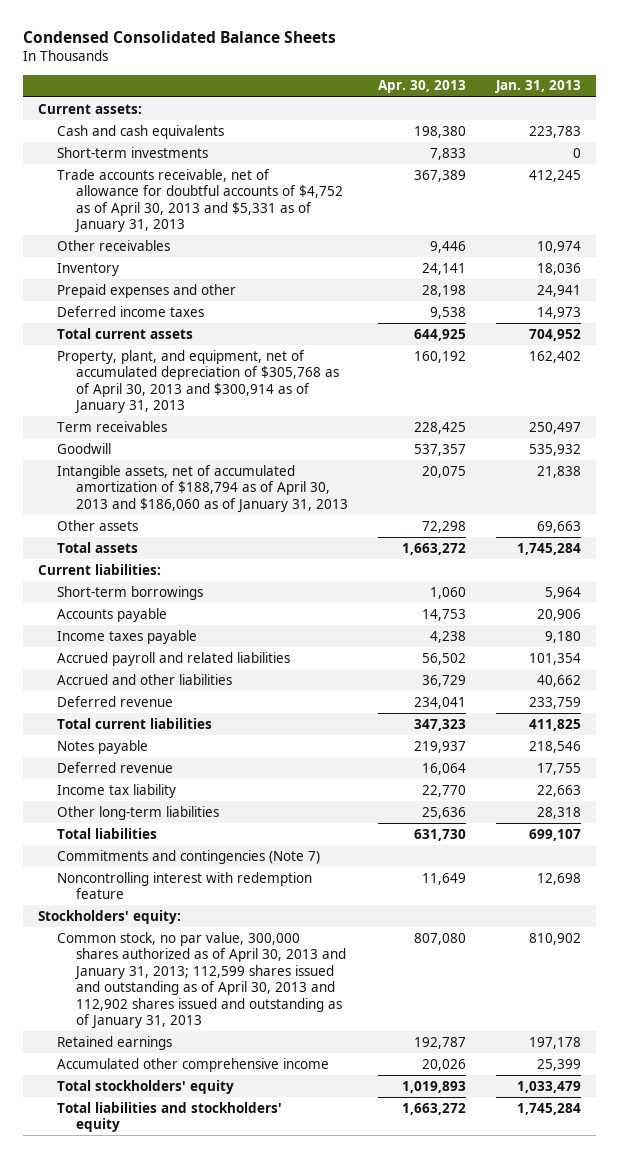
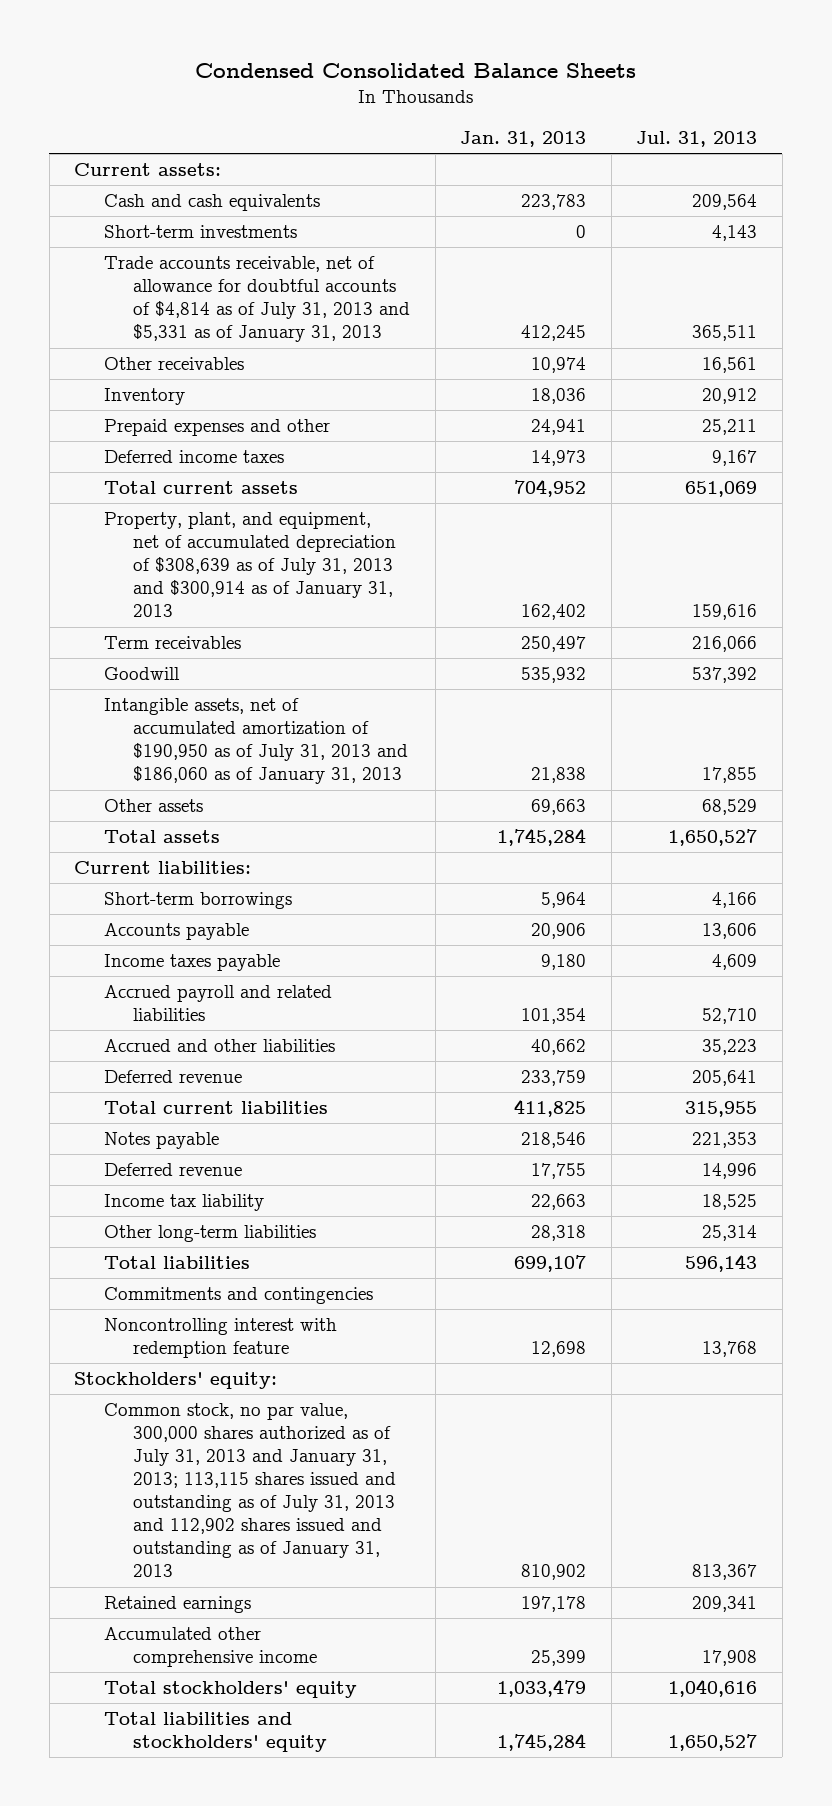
- | Apr. 30, 2013 | Jan. 31, 2013
+ | Jan. 31, 2013 | Jul. 31, 2013
- Trade accounts receivable, net of allowance for doubtful accounts of $4,752 as of April 30, 2013 and $5,331 as of January 31, 2013 | 367,389 | 412,245
+ Trade accounts receivable, net of allowance for doubtful accounts of $4,814 as of July 31, 2013 and $5,331 as of January 31, 2013 | 412,245 | 365,511
- Property, plant, and equipment, net of accumulated depreciation of $305,768 as of April 30, 2013 and $300,914 as of January 31, 2013 | 160,192 | 162,402
+ Property, plant, and equipment, net of accumulated depreciation of $308,639 as of July 31, 2013 and $300,914 as of January 31, 2013 | 162,402 | 159,616
- Intangible assets, net of accumulated amortization of $188,794 as of April 30, 2013 and $186,060 as of January 31, 2013 | 20,075 | 21,838
+ Intangible assets, net of accumulated amortization of $190,950 as of July 31, 2013 and $186,060 as of January 31, 2013 | 21,838 | 17,855
- Commitments and contingencies (Note 7)
+ Commitments and contingencies
- Common stock, no par value, 300,000 shares authorized as of April 30, 2013 and January 31, 2013; 112,599 shares issued and outstanding as of April 30, 2013 and 112,902 shares issued and outstanding as of January 31, 2013 | 807,080 | 810,902
+ Common stock, no par value, 300,000 shares authorized as of July 31, 2013 and January 31, 2013; 113,115 shares issued and outstanding as of July 31, 2013 and 112,902 shares issued and outstanding as of January 31, 2013 | 810,902 | 813,367

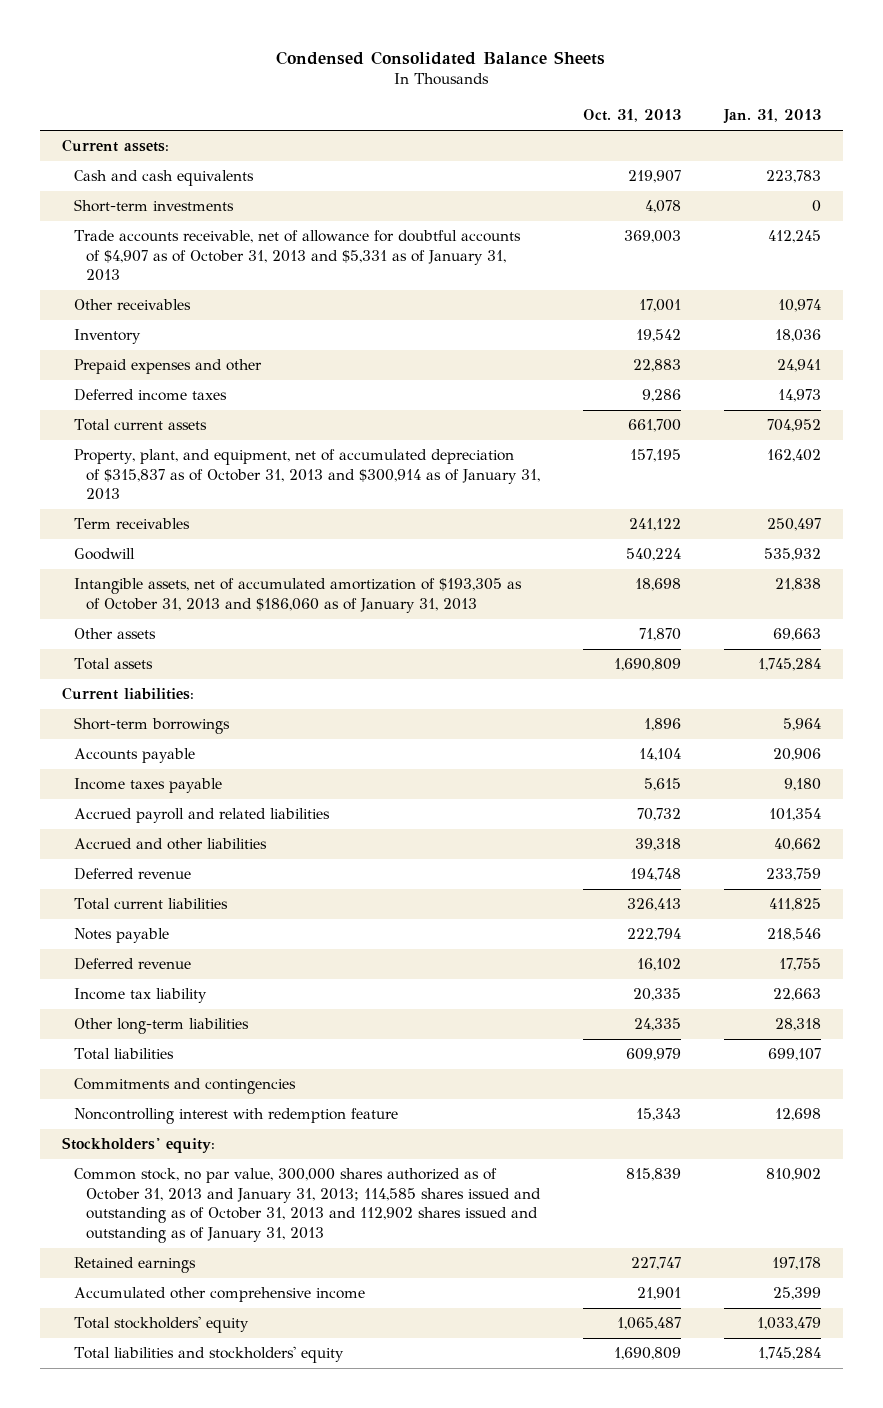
- | Jan. 31, 2013 | Jul. 31, 2013
+ | Oct. 31, 2013 | Jan. 31, 2013
- Trade accounts receivable, net of allowance for doubtful accounts of $4,814 as of July 31, 2013 and $5,331 as of January 31, 2013 | 412,245 | 365,511
+ Trade accounts receivable, net of allowance for doubtful accounts of $4,907 as of October 31, 2013 and $5,331 as of January 31, 2013 | 369,003 | 412,245
- Property, plant, and equipment, net of accumulated depreciation of $308,639 as of July 31, 2013 and $300,914 as of January 31, 2013 | 162,402 | 159,616
+ Property, plant, and equipment, net of accumulated depreciation of $315,837 as of October 31, 2013 and $300,914 as of January 31, 2013 | 157,195 | 162,402
- Intangible assets, net of accumulated amortization of $190,950 as of July 31, 2013 and $186,060 as of January 31, 2013 | 21,838 | 17,855
+ Intangible assets, net of accumulated amortization of $193,305 as of October 31, 2013 and $186,060 as of January 31, 2013 | 18,698 | 21,838
- Common stock, no par value, 300,000 shares authorized as of July 31, 2013 and January 31, 2013; 113,115 shares issued and outstanding as of July 31, 2013 and 112,902 shares issued and outstanding as of January 31, 2013 | 810,902 | 813,367
+ Common stock, no par value, 300,000 shares authorized as of October 31, 2013 and January 31, 2013; 114,585 shares issued and outstanding as of October 31, 2013 and 112,902 shares issued and outstanding as of January 31, 2013 | 815,839 | 810,902

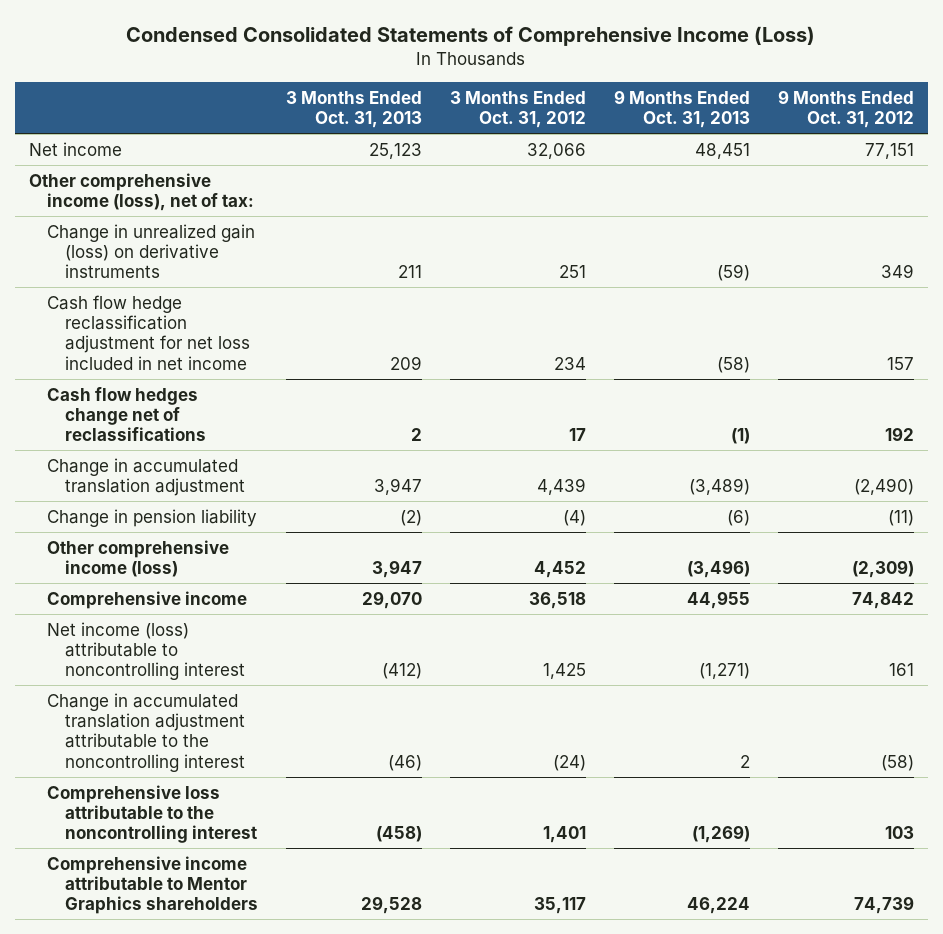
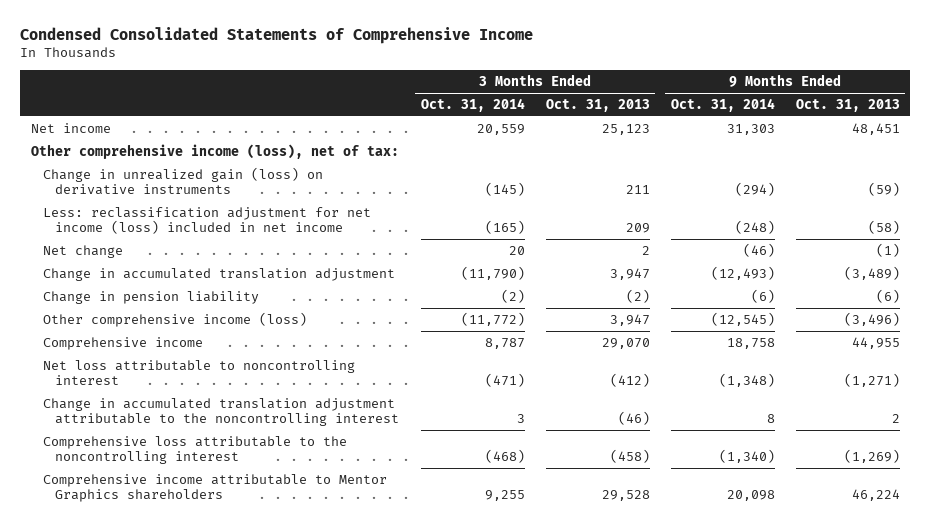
- Condensed Consolidated Statements of Comprehensive Income (Loss)
+ Condensed Consolidated Statements of Comprehensive Income
- | 3 Months Ended Oct. 31, 2013 | 3 Months Ended Oct. 31, 2012 | 9 Months Ended Oct. 31, 2013 | 9 Months Ended Oct. 31, 2012
+ | 3 Months Ended Oct. 31, 2014 | 3 Months Ended Oct. 31, 2013 | 9 Months Ended Oct. 31, 2014 | 9 Months Ended Oct. 31, 2013
- Cash flow hedge reclassification adjustment for net loss included in net income | 209 | 234 | (58) | 157
- Cash flow hedges change net of reclassifications | 2 | 17 | (1) | 192
+ Less: reclassification adjustment for net income (loss) included in net income | (165) | 209 | (248) | (58)
+ Net change | 20 | 2 | (46) | (1)
- Net income (loss) attributable to noncontrolling interest | (412) | 1,425 | (1,271) | 161
+ Net loss attributable to noncontrolling interest | (471) | (412) | (1,348) | (1,271)

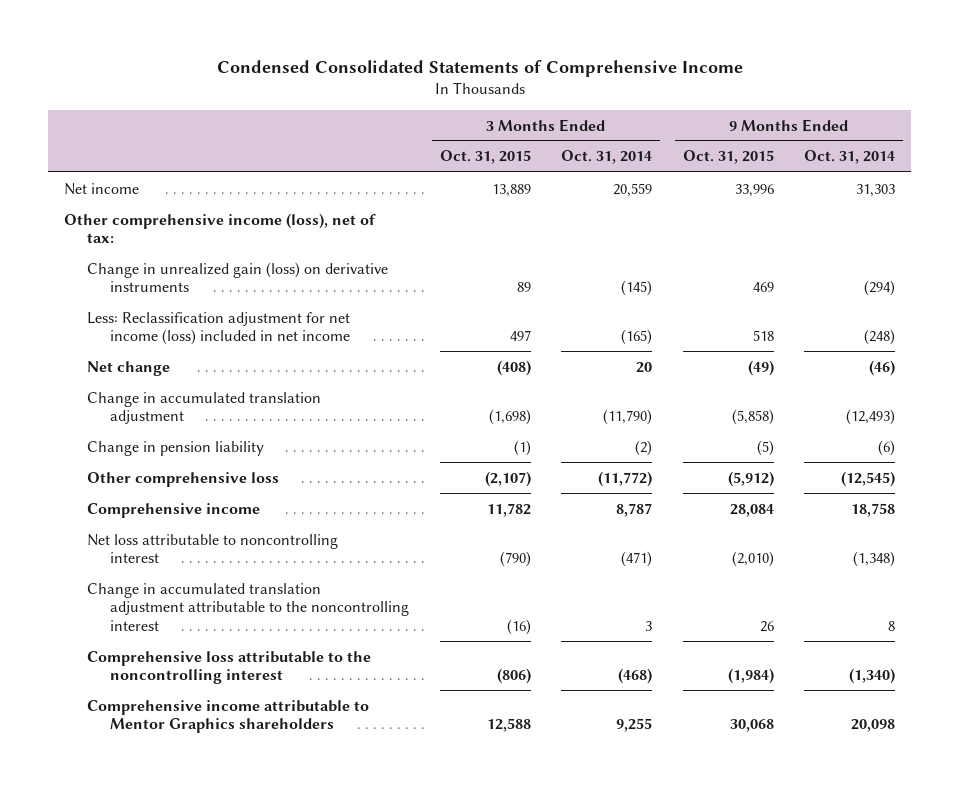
- | 3 Months Ended Oct. 31, 2014 | 3 Months Ended Oct. 31, 2013 | 9 Months Ended Oct. 31, 2014 | 9 Months Ended Oct. 31, 2013
+ | 3 Months Ended Oct. 31, 2015 | 3 Months Ended Oct. 31, 2014 | 9 Months Ended Oct. 31, 2015 | 9 Months Ended Oct. 31, 2014
- Less: reclassification adjustment for net income (loss) included in net income | (165) | 209 | (248) | (58)
+ Less: Reclassification adjustment for net income (loss) included in net income | 497 | (165) | 518 | (248)
- Other comprehensive income (loss) | (11,772) | 3,947 | (12,545) | (3,496)
+ Other comprehensive loss | (2,107) | (11,772) | (5,912) | (12,545)

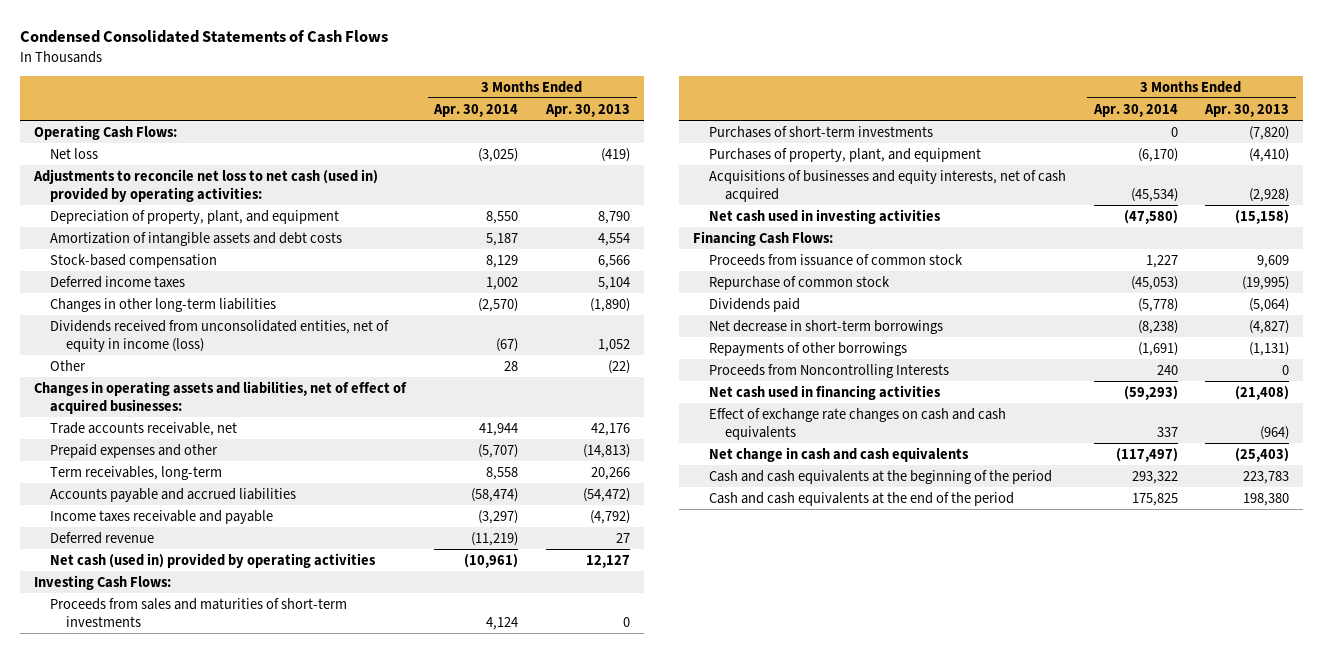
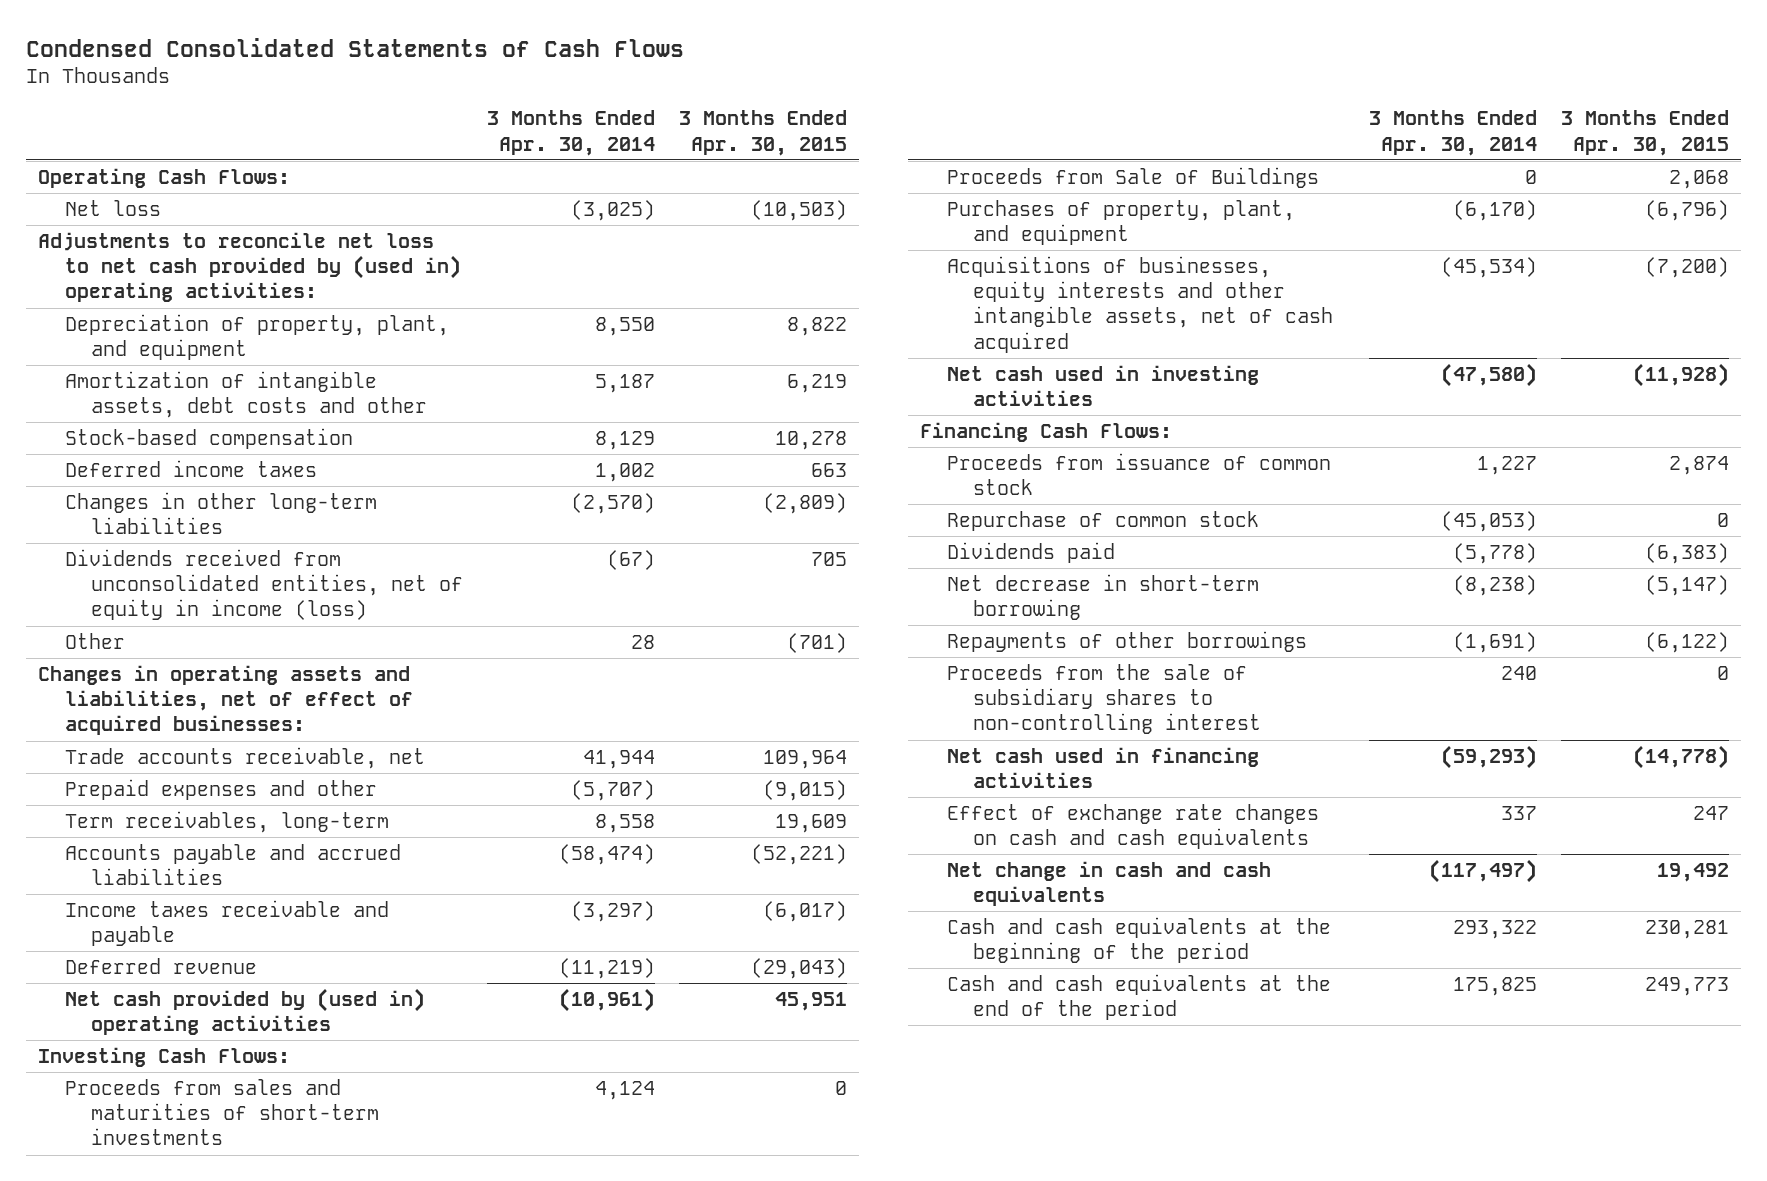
- | 3 Months Ended Apr. 30, 2014 | 3 Months Ended Apr. 30, 2013
+ | 3 Months Ended Apr. 30, 2014 | 3 Months Ended Apr. 30, 2015
- Adjustments to reconcile net loss to net cash (used in) provided by operating activities:
+ Adjustments to reconcile net loss to net cash provided by (used in) operating activities:
- Amortization of intangible assets and debt costs | 5,187 | 4,554
+ Amortization of intangible assets, debt costs and other | 5,187 | 6,219
- Net cash (used in) provided by operating activities | (10,961) | 12,127
+ Net cash provided by (used in) operating activities | (10,961) | 45,951
- Purchases of short-term investments | 0 | (7,820)
+ Proceeds from Sale of Buildings | 0 | 2,068
- Acquisitions of businesses and equity interests, net of cash acquired | (45,534) | (2,928)
+ Acquisitions of businesses, equity interests and other intangible assets, net of cash acquired | (45,534) | (7,200)
- Net decrease in short-term borrowings | (8,238) | (4,827)
+ Net decrease in short-term borrowing | (8,238) | (5,147)
- Proceeds from Noncontrolling Interests | 240 | 0
+ Proceeds from the sale of subsidiary shares to non-controlling interest | 240 | 0

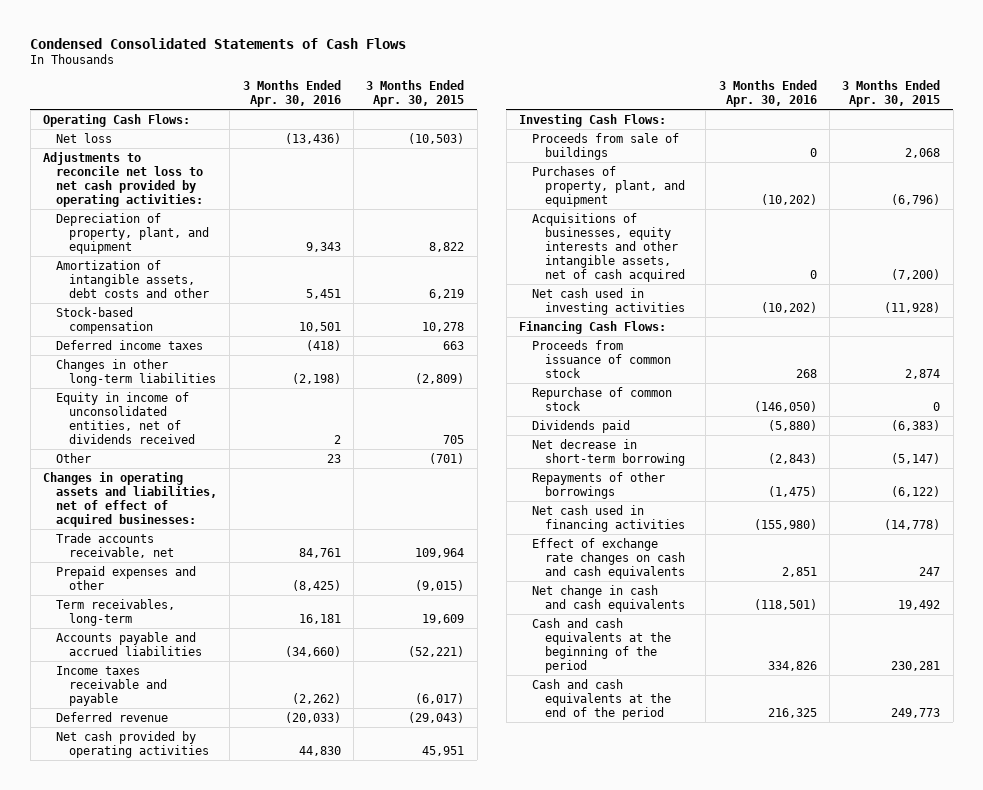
- | 3 Months Ended Apr. 30, 2014 | 3 Months Ended Apr. 30, 2015
+ | 3 Months Ended Apr. 30, 2016 | 3 Months Ended Apr. 30, 2015
- Adjustments to reconcile net loss to net cash provided by (used in) operating activities:
+ Adjustments to reconcile net loss to net cash provided by operating activities:
- Dividends received from unconsolidated entities, net of equity in income (loss) | (67) | 705
+ Equity in income of unconsolidated entities, net of dividends received | 2 | 705
- Net cash provided by (used in) operating activities | (10,961) | 45,951
+ Net cash provided by operating activities | 44,830 | 45,951
- Proceeds from sales and maturities of short-term investments | 4,124 | 0
- Proceeds from Sale of Buildings | 0 | 2,068
+ Proceeds from sale of buildings | 0 | 2,068
- Proceeds from the sale of subsidiary shares to non-controlling interest | 240 | 0

